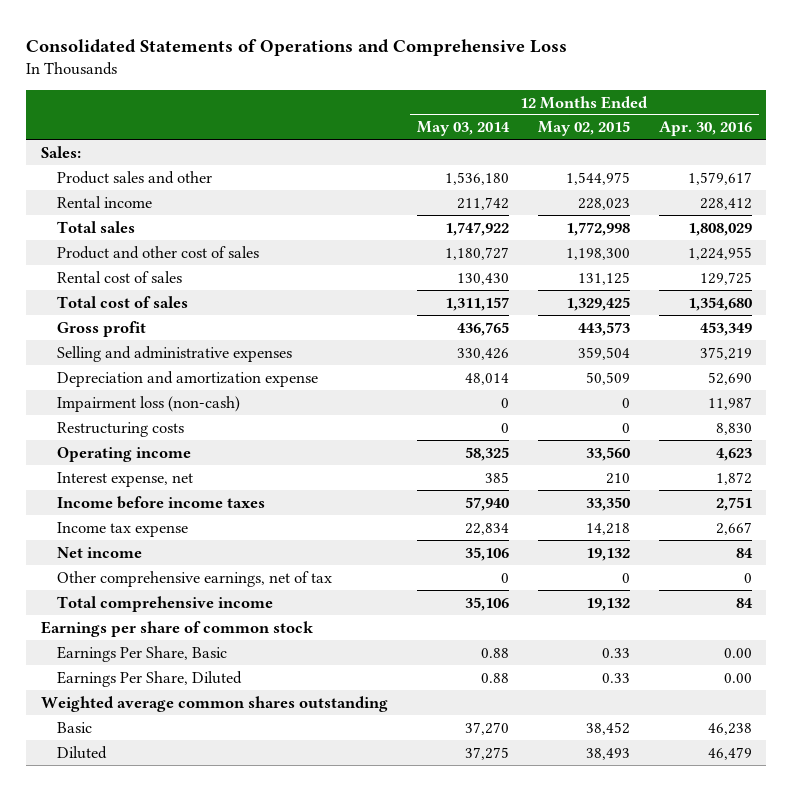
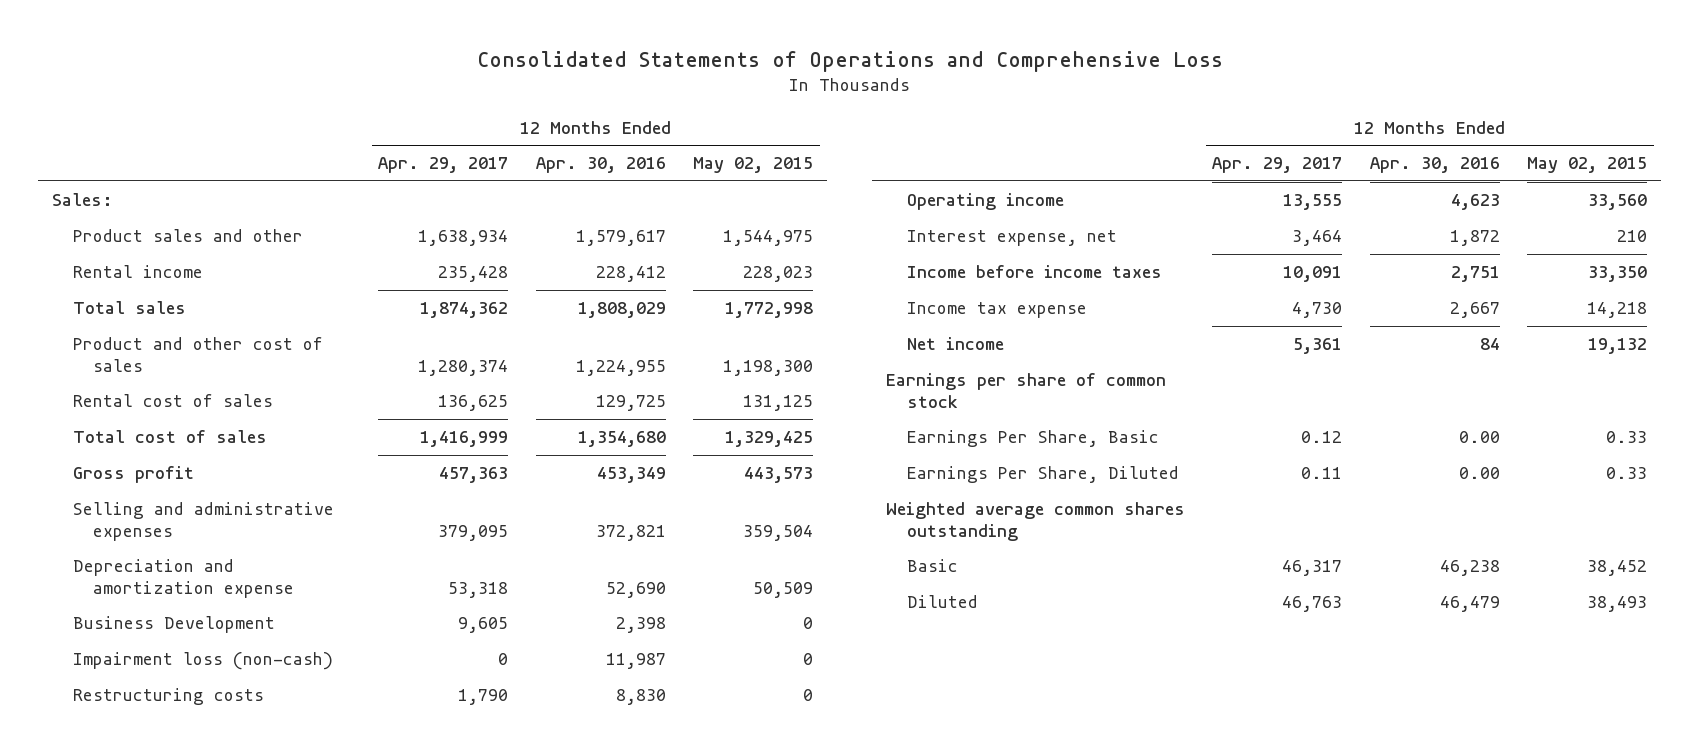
- | 12 Months Ended May 03, 2014 | 12 Months Ended May 02, 2015 | 12 Months Ended Apr. 30, 2016
+ | 12 Months Ended Apr. 29, 2017 | 12 Months Ended Apr. 30, 2016 | 12 Months Ended May 02, 2015
- Selling and administrative expenses | 330,426 | 359,504 | 375,219
+ Selling and administrative expenses | 379,095 | 372,821 | 359,504
+ Business Development | 9,605 | 2,398 | 0
- Other comprehensive earnings, net of tax | 0 | 0 | 0
- Total comprehensive income | 35,106 | 19,132 | 84

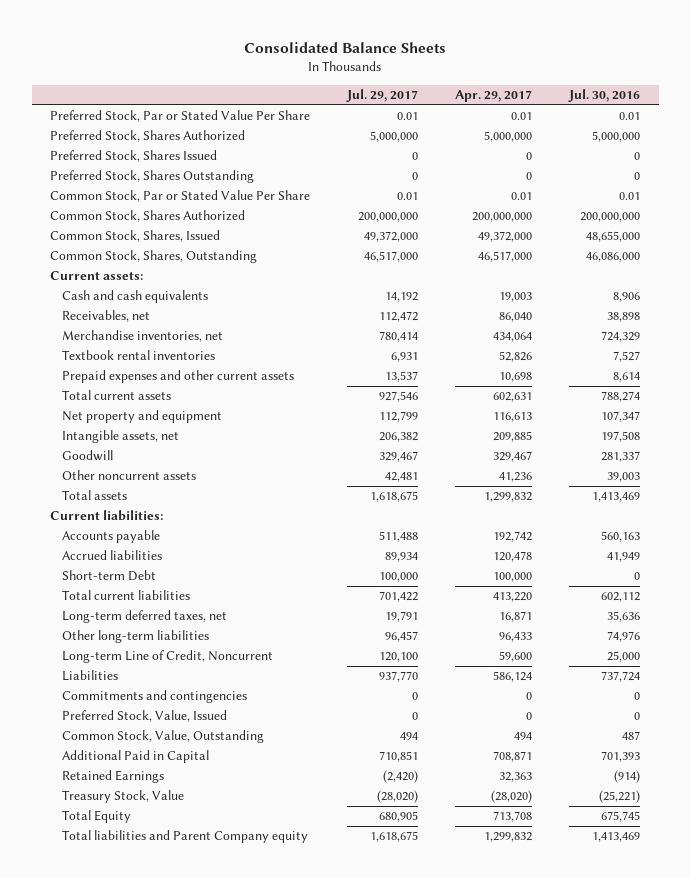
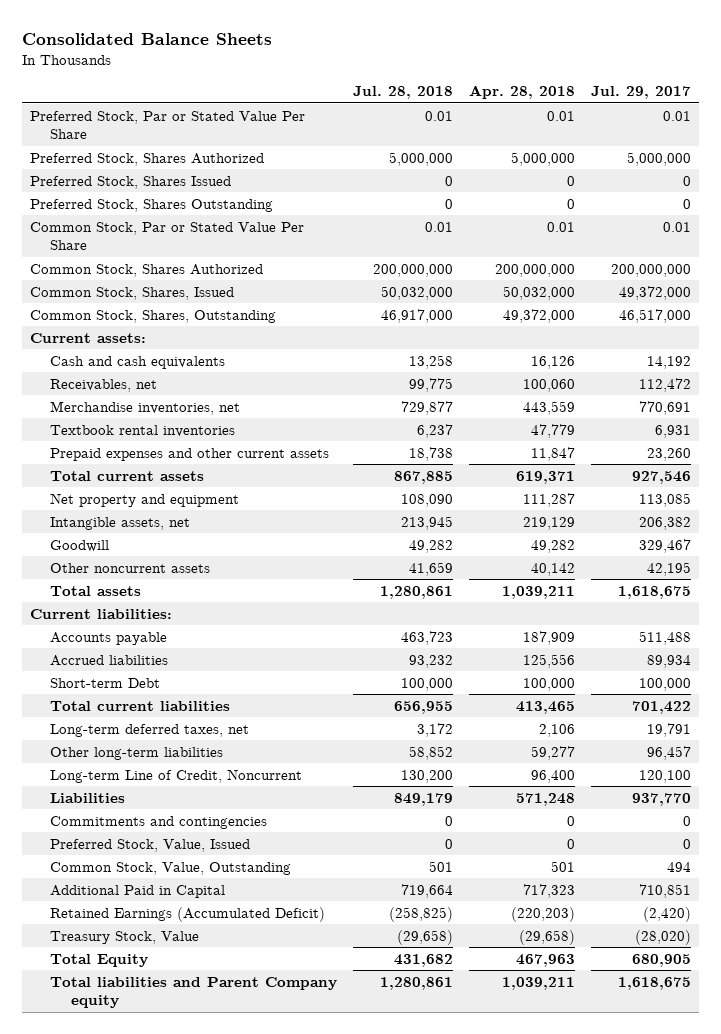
- | Jul. 29, 2017 | Apr. 29, 2017 | Jul. 30, 2016
+ | Jul. 28, 2018 | Apr. 28, 2018 | Jul. 29, 2017
- Merchandise inventories, net | 780,414 | 434,064 | 724,329
+ Merchandise inventories, net | 729,877 | 443,559 | 770,691
- Prepaid expenses and other current assets | 13,537 | 10,698 | 8,614
+ Prepaid expenses and other current assets | 18,738 | 11,847 | 23,260
- Net property and equipment | 112,799 | 116,613 | 107,347
+ Net property and equipment | 108,090 | 111,287 | 113,085
- Other noncurrent assets | 42,481 | 41,236 | 39,003
+ Other noncurrent assets | 41,659 | 40,142 | 42,195
- Retained Earnings | (2,420) | 32,363 | (914)
+ Retained Earnings (Accumulated Deficit) | (258,825) | (220,203) | (2,420)

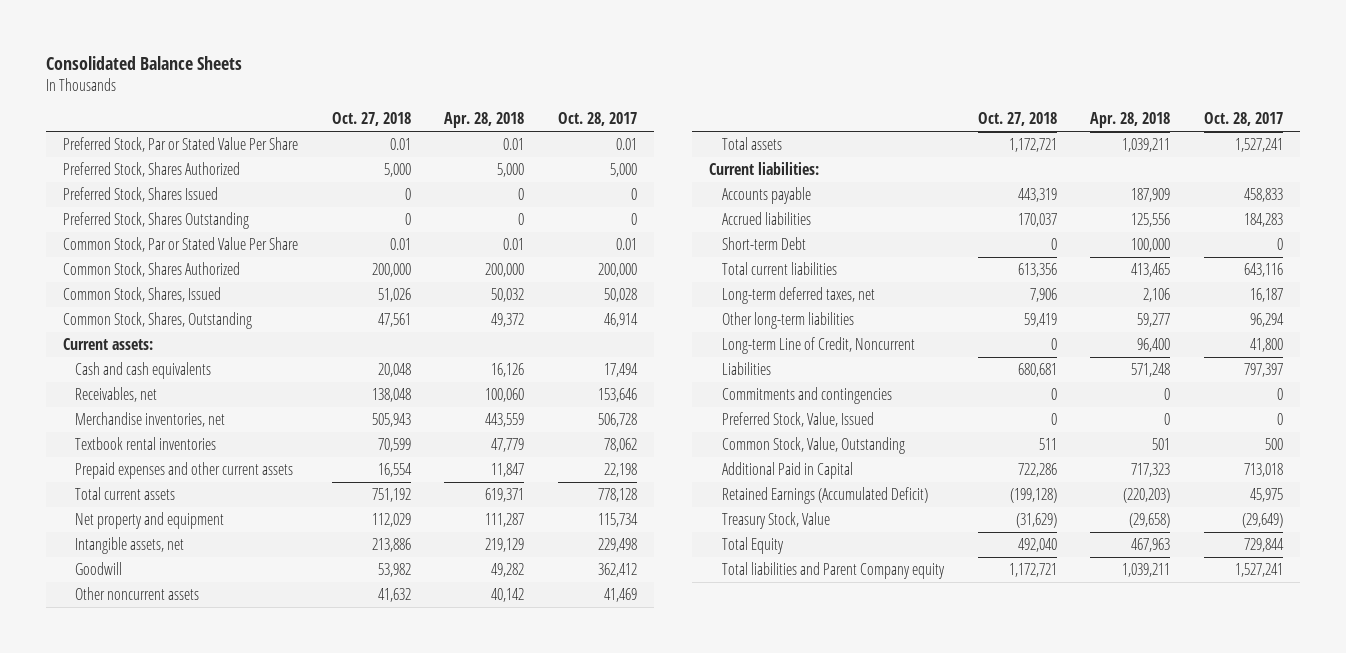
- | Jul. 28, 2018 | Apr. 28, 2018 | Jul. 29, 2017
+ | Oct. 27, 2018 | Apr. 28, 2018 | Oct. 28, 2017
- Preferred Stock, Shares Authorized | 5,000,000 | 5,000,000 | 5,000,000
+ Preferred Stock, Shares Authorized | 5,000 | 5,000 | 5,000
- Common Stock, Shares Authorized | 200,000,000 | 200,000,000 | 200,000,000
- Common Stock, Shares, Issued | 50,032,000 | 50,032,000 | 49,372,000
- Common Stock, Shares, Outstanding | 46,917,000 | 49,372,000 | 46,517,000
+ Common Stock, Shares Authorized | 200,000 | 200,000 | 200,000
+ Common Stock, Shares, Issued | 51,026 | 50,032 | 50,028
+ Common Stock, Shares, Outstanding | 47,561 | 49,372 | 46,914

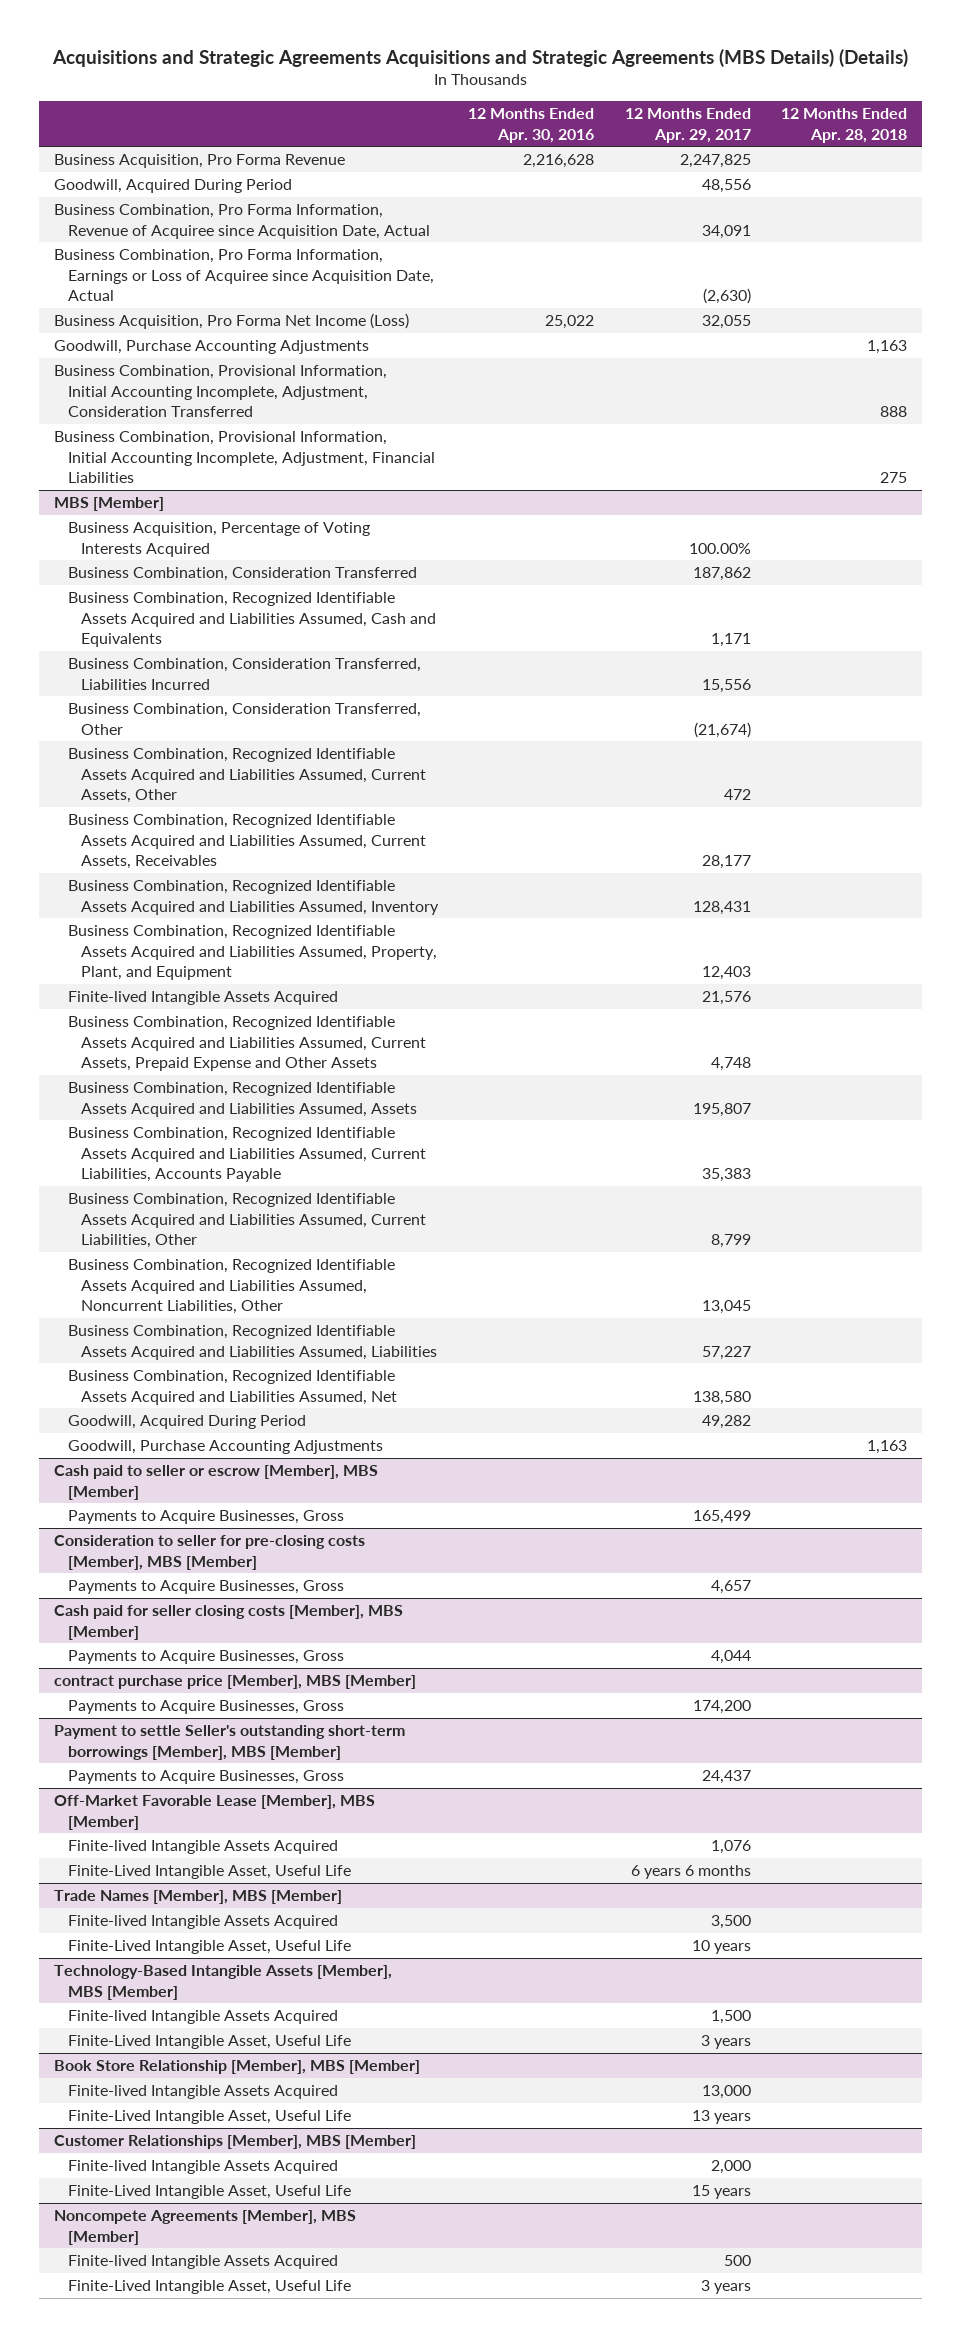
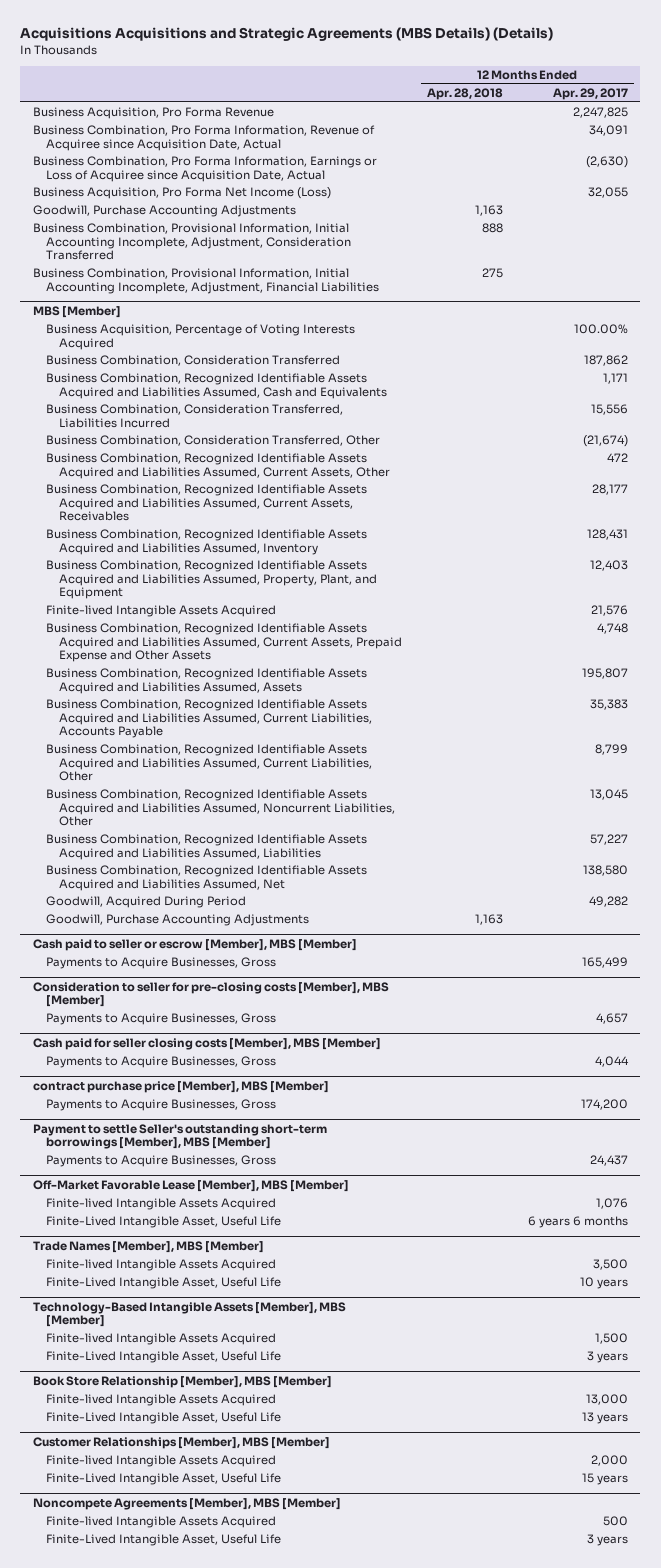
- Acquisitions and Strategic Agreements Acquisitions and Strategic Agreements (MBS Details) (Details)
+ Acquisitions Acquisitions and Strategic Agreements (MBS Details) (Details)
- | 12 Months Ended Apr. 30, 2016 | 12 Months Ended Apr. 29, 2017 | 12 Months Ended Apr. 28, 2018
+ | 12 Months Ended Apr. 28, 2018 | 12 Months Ended Apr. 29, 2017
- Goodwill, Acquired During Period | | 48,556 |

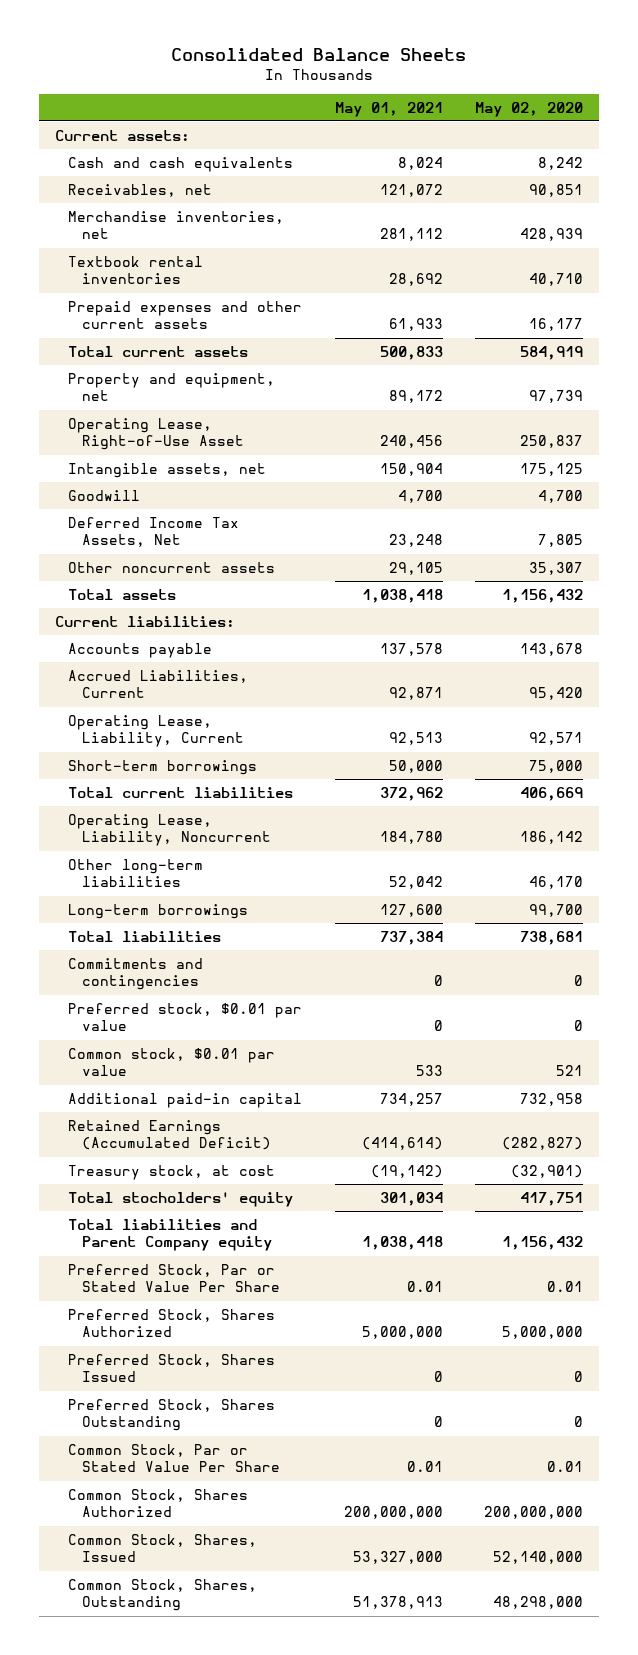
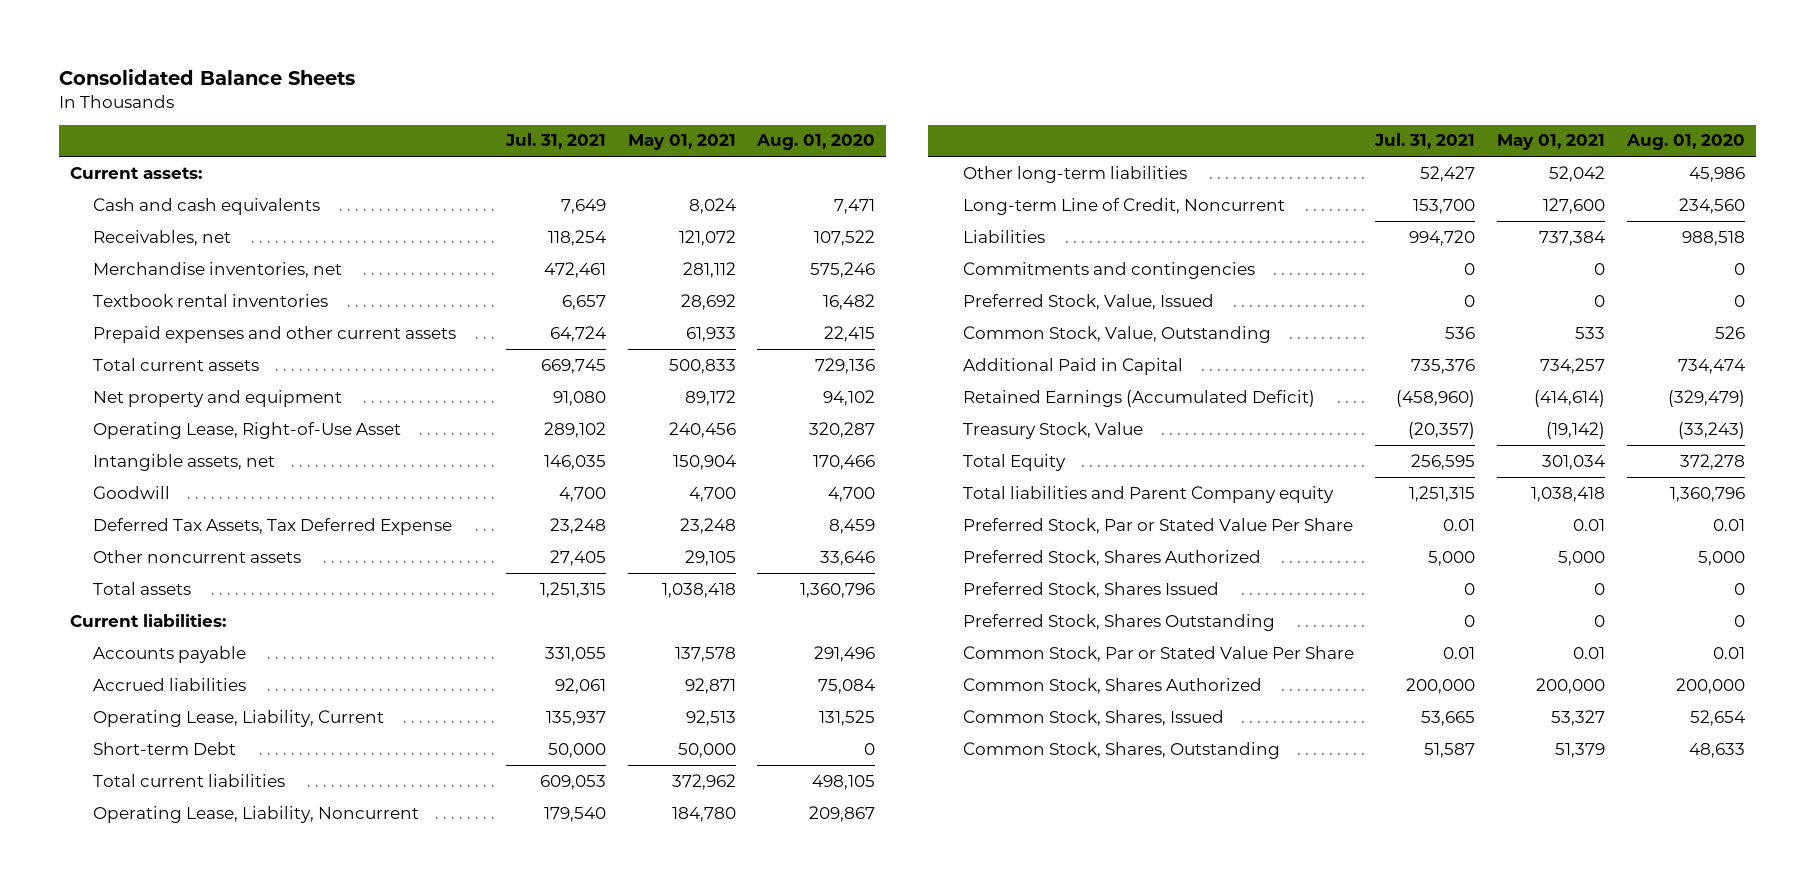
- | May 01, 2021 | May 02, 2020
+ | Jul. 31, 2021 | May 01, 2021 | Aug. 01, 2020
- Property and equipment, net | 89,172 | 97,739
+ Net property and equipment | 91,080 | 89,172 | 94,102
- Deferred Income Tax Assets, Net | 23,248 | 7,805
+ Deferred Tax Assets, Tax Deferred Expense | 23,248 | 23,248 | 8,459
- Accrued Liabilities, Current | 92,871 | 95,420
+ Accrued liabilities | 92,061 | 92,871 | 75,084
- Short-term borrowings | 50,000 | 75,000
+ Short-term Debt | 50,000 | 50,000 | 0
- Long-term borrowings | 127,600 | 99,700
- Total liabilities | 737,384 | 738,681
+ Long-term Line of Credit, Noncurrent | 153,700 | 127,600 | 234,560
+ Liabilities | 994,720 | 737,384 | 988,518
- Preferred stock, $0.01 par value | 0 | 0
- Common stock, $0.01 par value | 533 | 521
- Additional paid-in capital | 734,257 | 732,958
+ Preferred Stock, Value, Issued | 0 | 0 | 0
+ Common Stock, Value, Outstanding | 536 | 533 | 526
+ Additional Paid in Capital | 735,376 | 734,257 | 734,474
- Treasury stock, at cost | (19,142) | (32,901)
- Total stocholders' equity | 301,034 | 417,751
+ Treasury Stock, Value | (20,357) | (19,142) | (33,243)
+ Total Equity | 256,595 | 301,034 | 372,278
- Preferred Stock, Shares Authorized | 5,000,000 | 5,000,000
+ Preferred Stock, Shares Authorized | 5,000 | 5,000 | 5,000
- Common Stock, Shares Authorized | 200,000,000 | 200,000,000
- Common Stock, Shares, Issued | 53,327,000 | 52,140,000
- Common Stock, Shares, Outstanding | 51,378,913 | 48,298,000
+ Common Stock, Shares Authorized | 200,000 | 200,000 | 200,000
+ Common Stock, Shares, Issued | 53,665 | 53,327 | 52,654
+ Common Stock, Shares, Outstanding | 51,587 | 51,379 | 48,633

